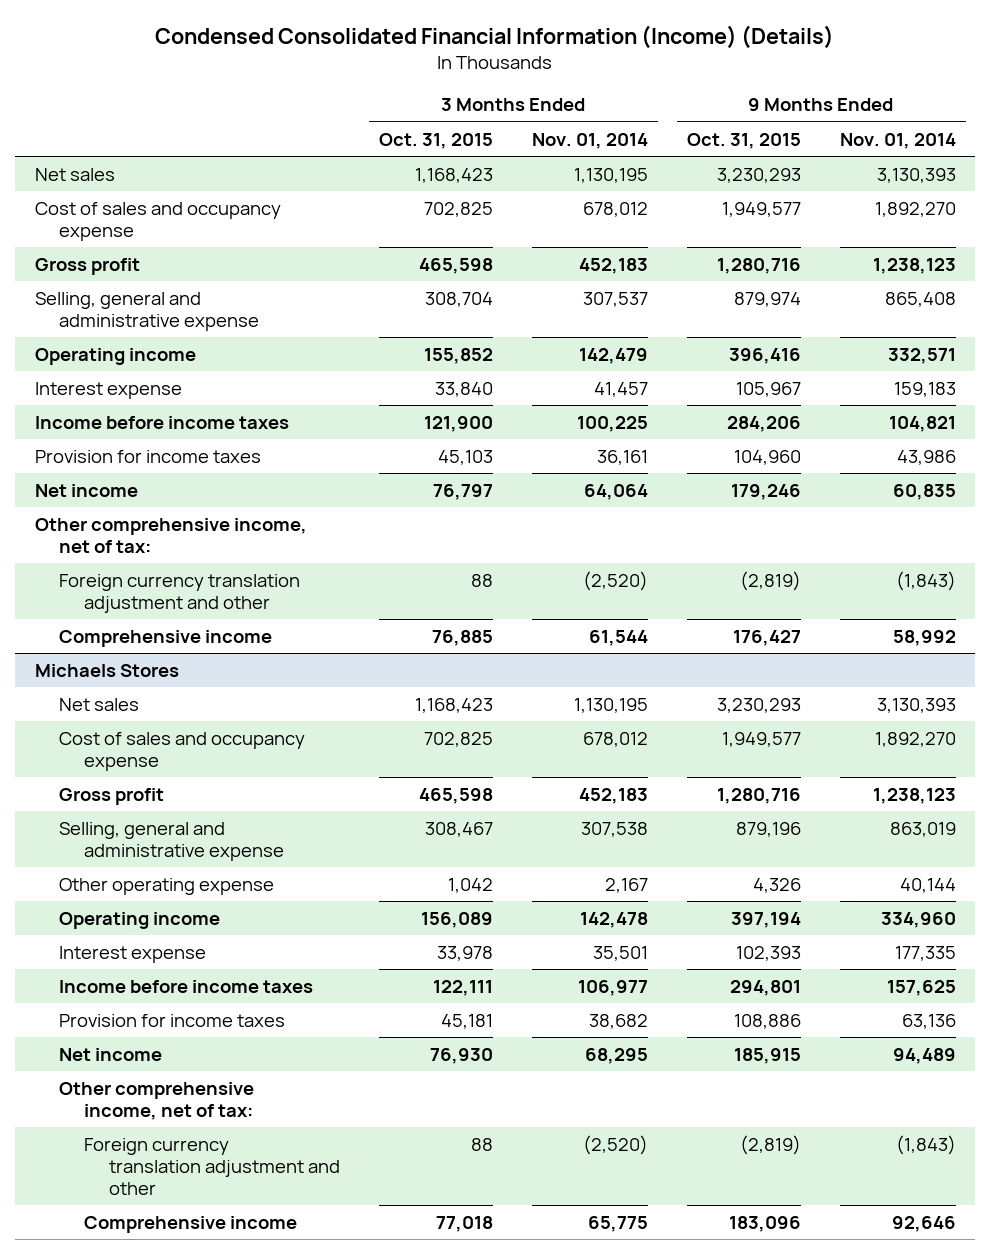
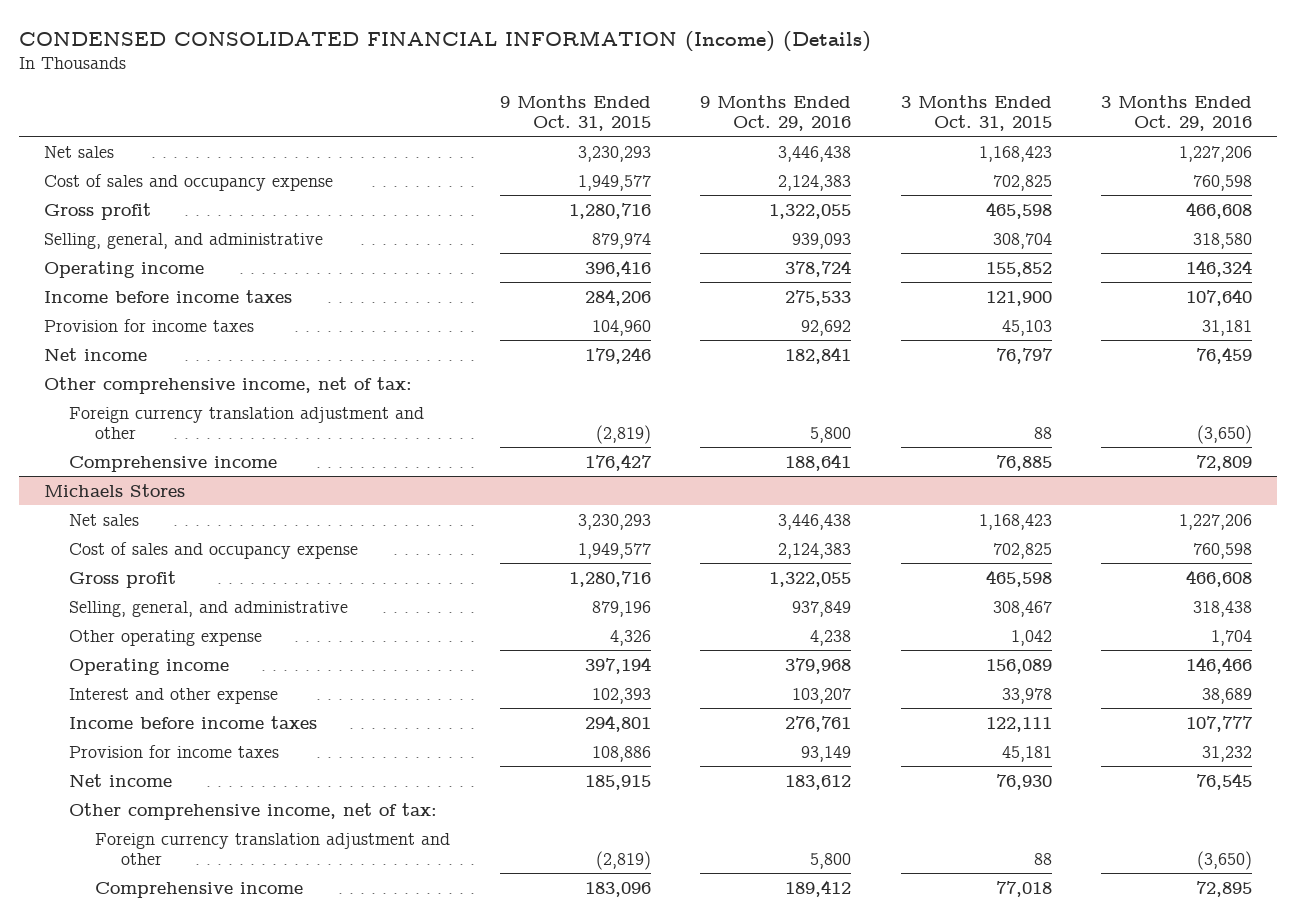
- Condensed Consolidated Financial Information (Income) (Details)
+ CONDENSED CONSOLIDATED FINANCIAL INFORMATION (Income) (Details)
- | 3 Months Ended Oct. 31, 2015 | 3 Months Ended Nov. 01, 2014 | 9 Months Ended Oct. 31, 2015 | 9 Months Ended Nov. 01, 2014
+ | 9 Months Ended Oct. 31, 2015 | 9 Months Ended Oct. 29, 2016 | 3 Months Ended Oct. 31, 2015 | 3 Months Ended Oct. 29, 2016
- Selling, general and administrative expense | 308,704 | 307,537 | 879,974 | 865,408
+ Selling, general, and administrative | 879,974 | 939,093 | 308,704 | 318,580
- Interest expense | 33,840 | 41,457 | 105,967 | 159,183
@ Michaels Stores
- Selling, general and administrative expense | 308,467 | 307,538 | 879,196 | 863,019
+ Selling, general, and administrative | 879,196 | 937,849 | 308,467 | 318,438
- Interest expense | 33,978 | 35,501 | 102,393 | 177,335
+ Interest and other expense | 102,393 | 103,207 | 33,978 | 38,689

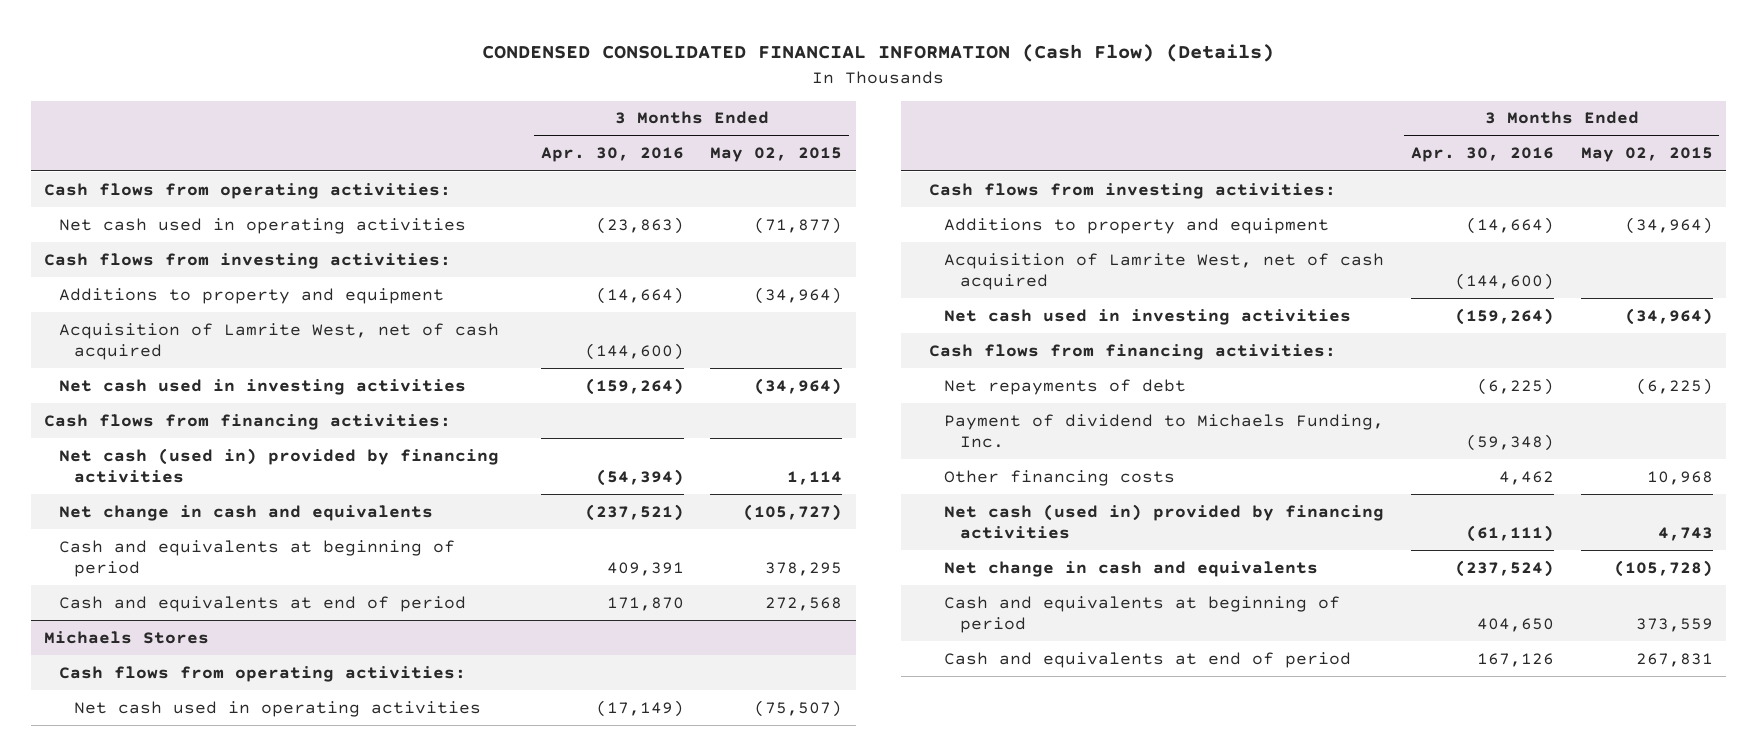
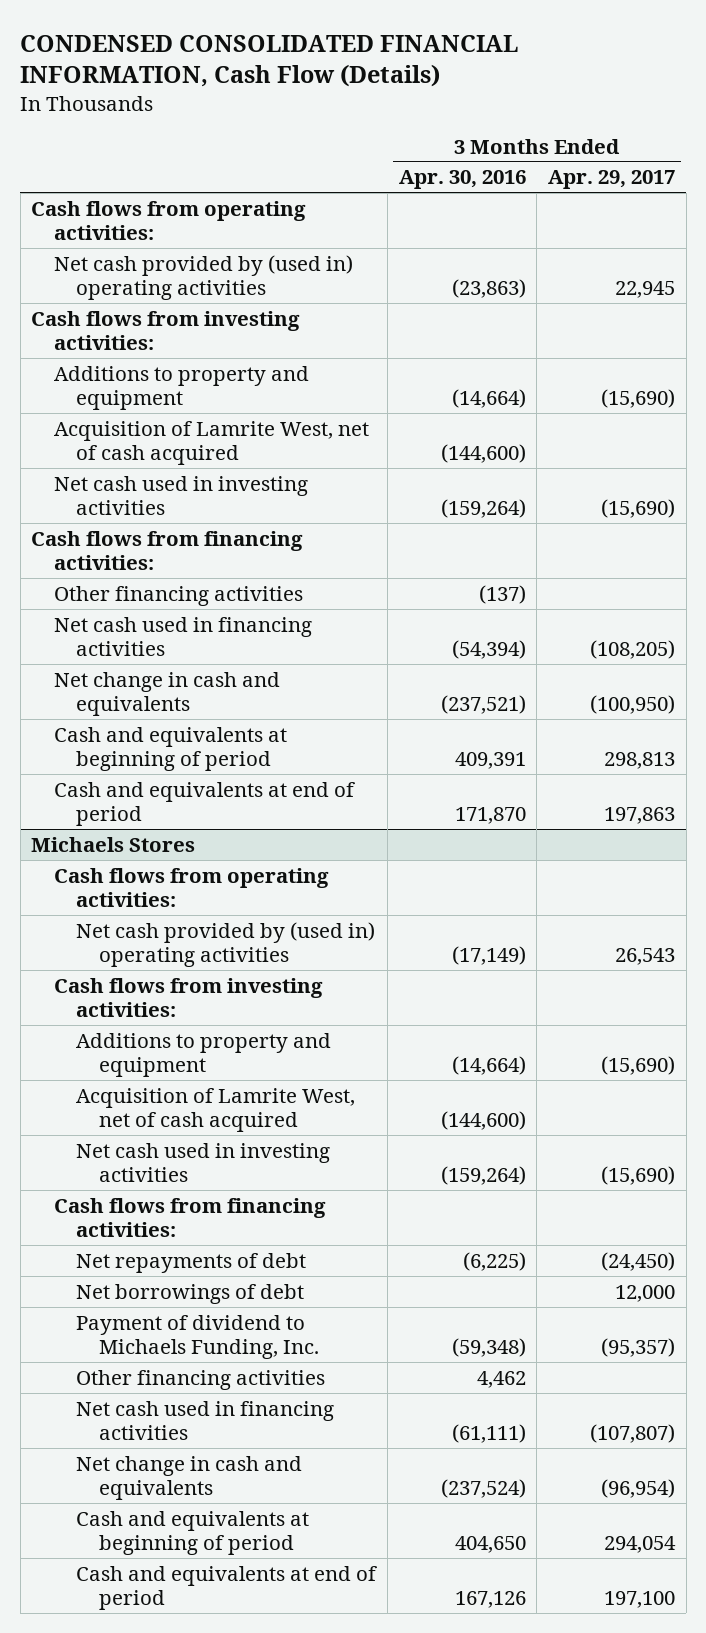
- CONDENSED CONSOLIDATED FINANCIAL INFORMATION (Cash Flow) (Details)
+ CONDENSED CONSOLIDATED FINANCIAL INFORMATION, Cash Flow (Details)
- | 3 Months Ended Apr. 30, 2016 | 3 Months Ended May 02, 2015
+ | 3 Months Ended Apr. 30, 2016 | 3 Months Ended Apr. 29, 2017
- Net cash used in operating activities | (23,863) | (71,877)
+ Net cash provided by (used in) operating activities | (23,863) | 22,945
- Net cash (used in) provided by financing activities | (54,394) | 1,114
+ Other financing activities | (137) |
+ Net cash used in financing activities | (54,394) | (108,205)
@ Michaels Stores
- Net cash used in operating activities | (17,149) | (75,507)
+ Net cash provided by (used in) operating activities | (17,149) | 26,543
+ Net borrowings of debt | | 12,000
- Other financing costs | 4,462 | 10,968
- Net cash (used in) provided by financing activities | (61,111) | 4,743
+ Other financing activities | 4,462 |
+ Net cash used in financing activities | (61,111) | (107,807)

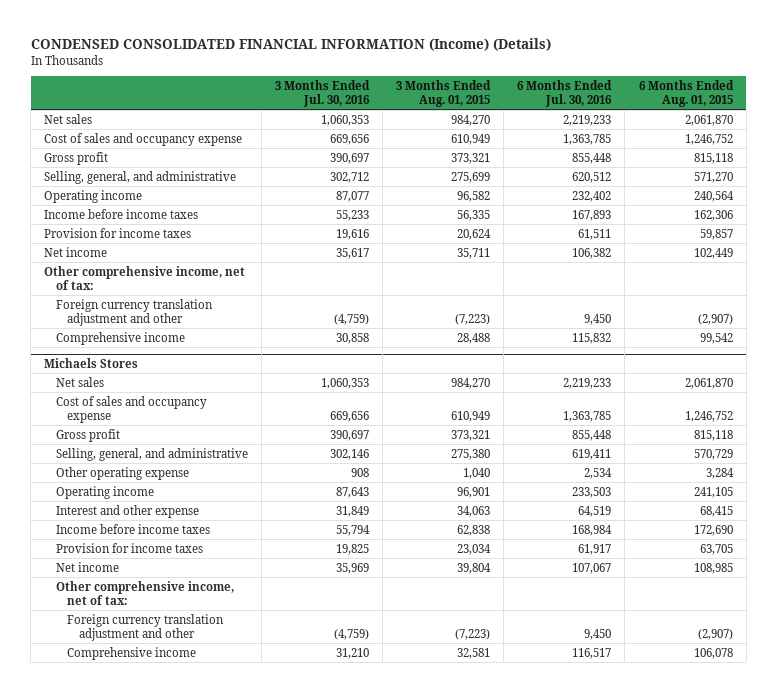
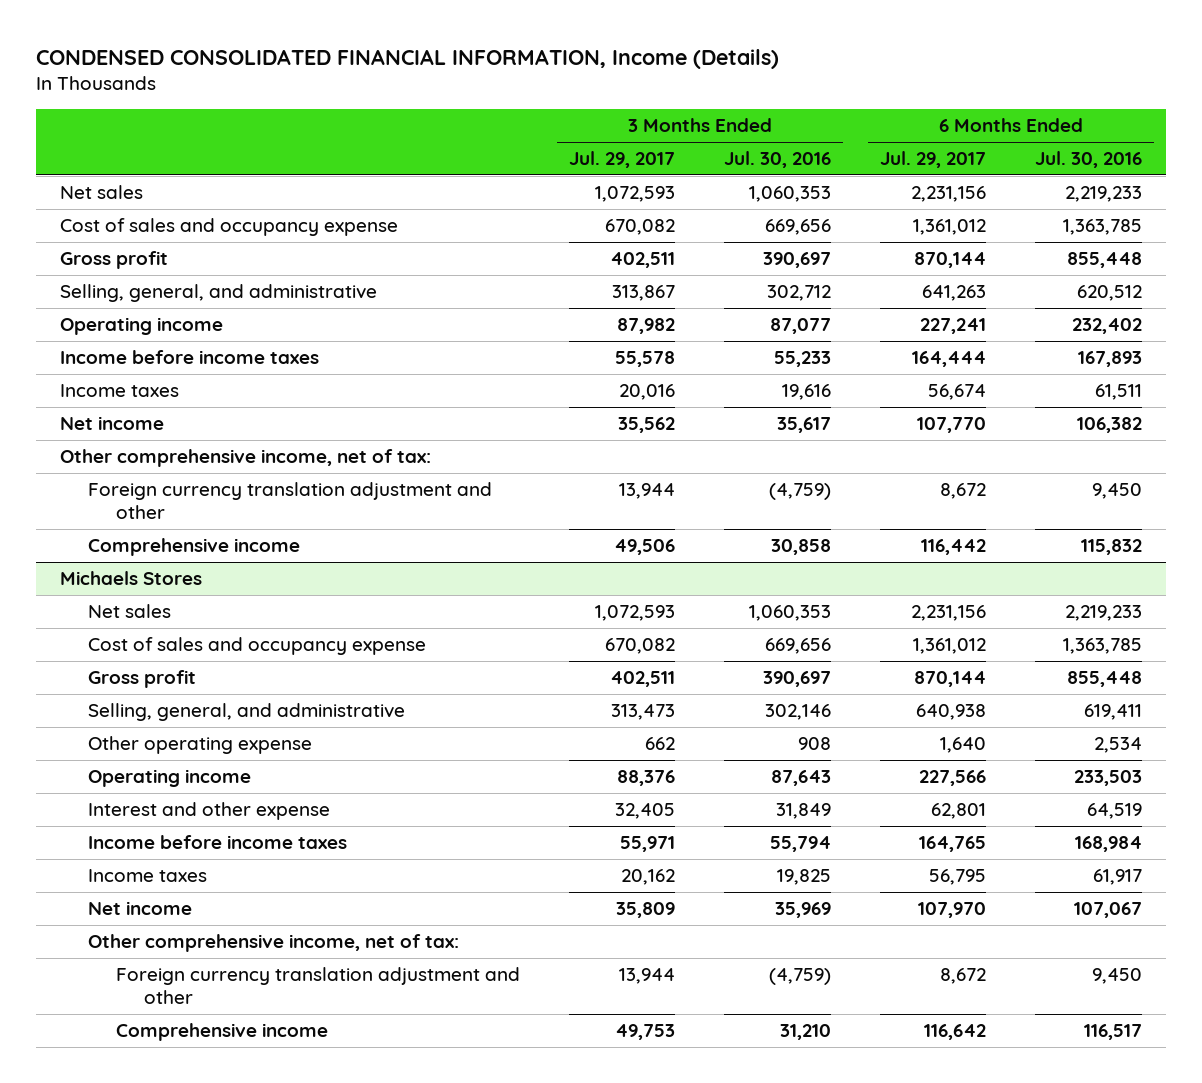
- CONDENSED CONSOLIDATED FINANCIAL INFORMATION (Income) (Details)
+ CONDENSED CONSOLIDATED FINANCIAL INFORMATION, Income (Details)
- | 3 Months Ended Jul. 30, 2016 | 3 Months Ended Aug. 01, 2015 | 6 Months Ended Jul. 30, 2016 | 6 Months Ended Aug. 01, 2015
+ | 3 Months Ended Jul. 29, 2017 | 3 Months Ended Jul. 30, 2016 | 6 Months Ended Jul. 29, 2017 | 6 Months Ended Jul. 30, 2016
- Provision for income taxes | 19,616 | 20,624 | 61,511 | 59,857
+ Income taxes | 20,016 | 19,616 | 56,674 | 61,511
@ Michaels Stores
- Provision for income taxes | 19,825 | 23,034 | 61,917 | 63,705
+ Income taxes | 20,162 | 19,825 | 56,795 | 61,917

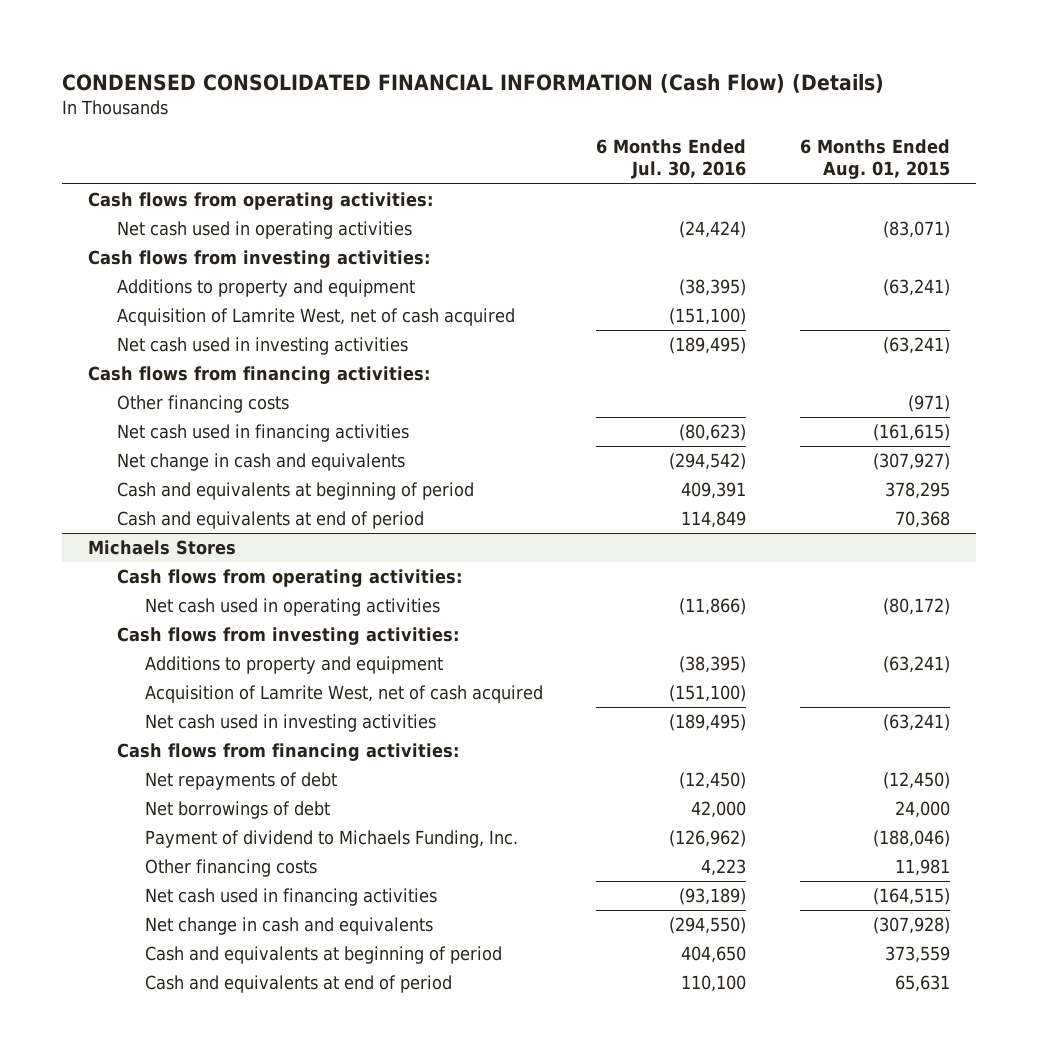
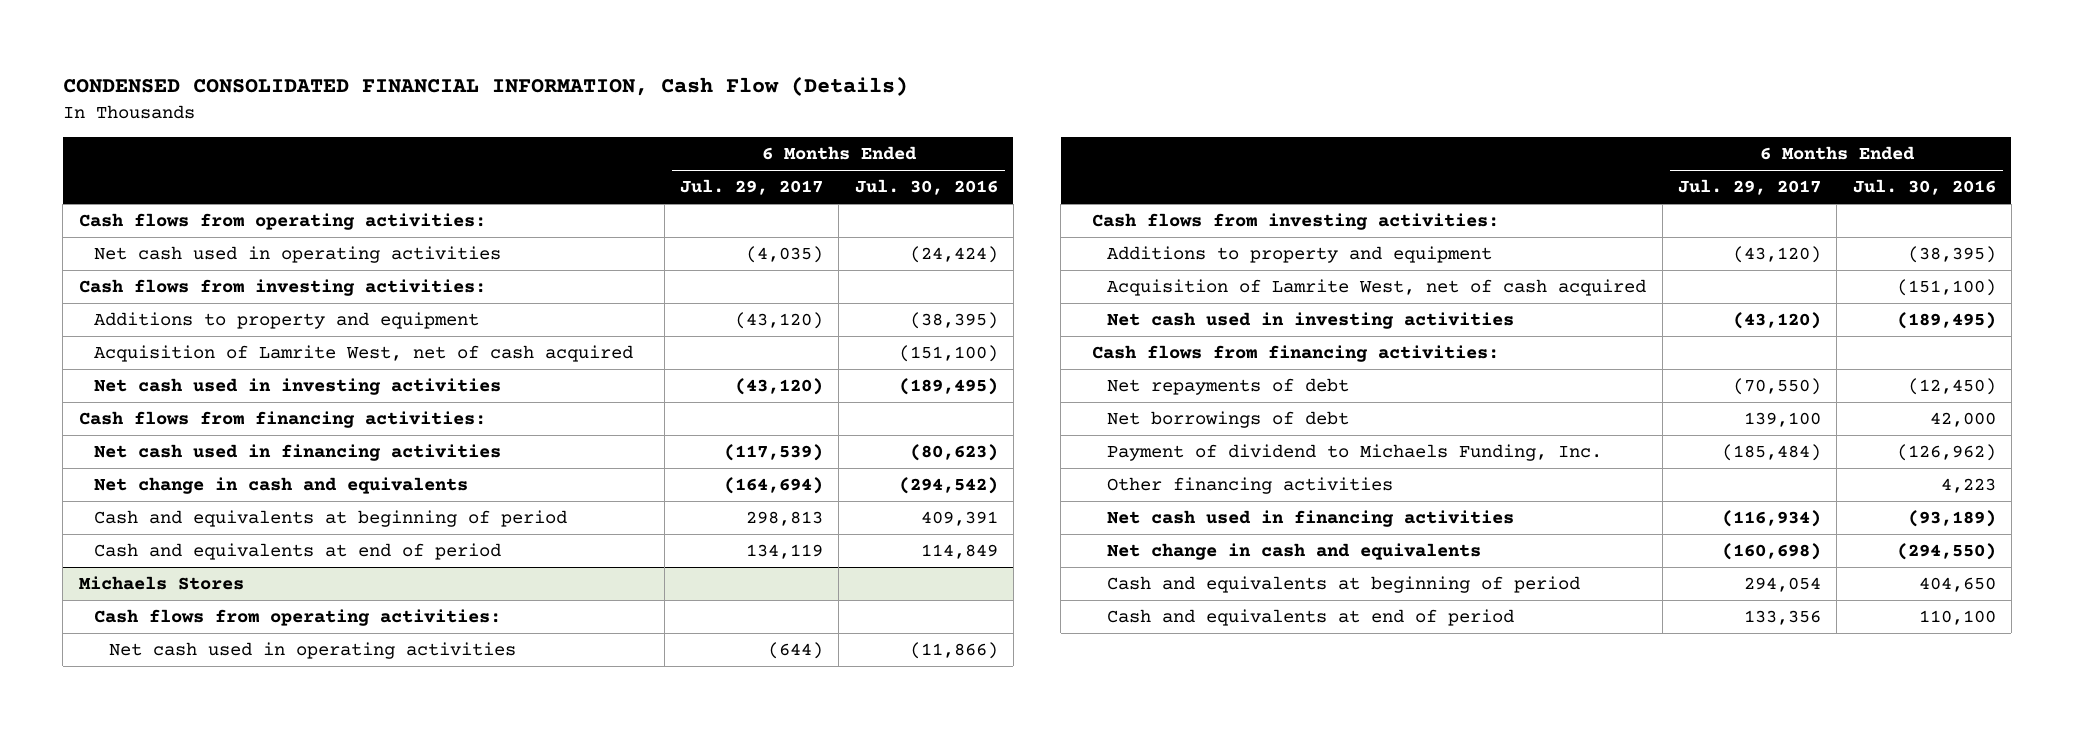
- CONDENSED CONSOLIDATED FINANCIAL INFORMATION (Cash Flow) (Details)
+ CONDENSED CONSOLIDATED FINANCIAL INFORMATION, Cash Flow (Details)
- | 6 Months Ended Jul. 30, 2016 | 6 Months Ended Aug. 01, 2015
+ | 6 Months Ended Jul. 29, 2017 | 6 Months Ended Jul. 30, 2016
- Other financing costs | | (971)
@ Michaels Stores
- Other financing costs | 4,223 | 11,981
+ Other financing activities | | 4,223

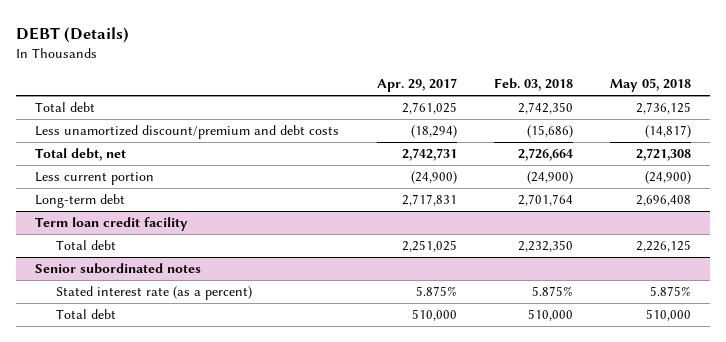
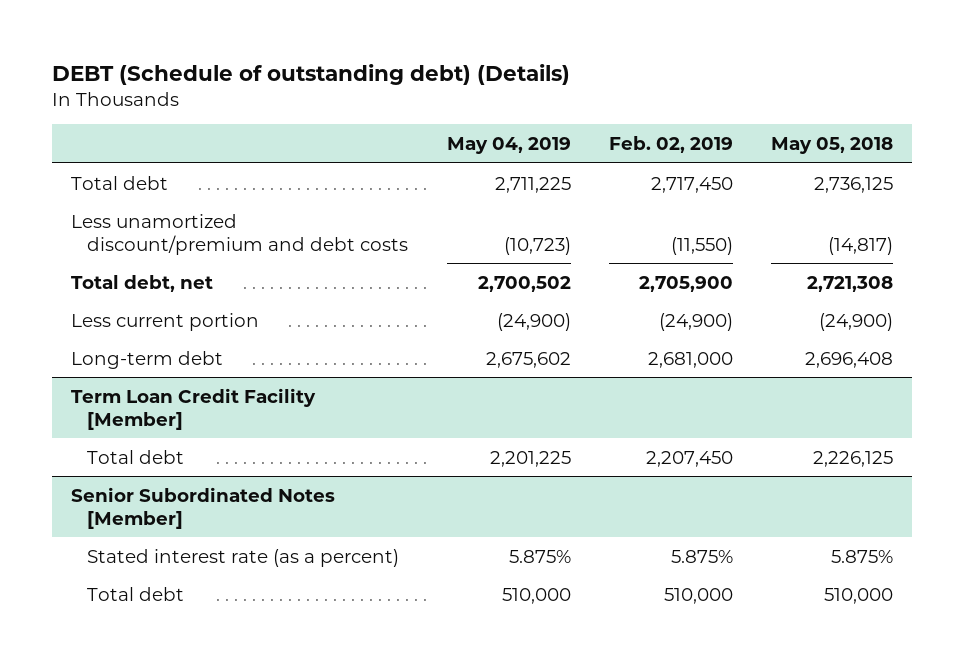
- DEBT (Details)
+ DEBT (Schedule of outstanding debt) (Details)
- | Apr. 29, 2017 | Feb. 03, 2018 | May 05, 2018
+ | May 04, 2019 | Feb. 02, 2019 | May 05, 2018
- Term loan credit facility
+ Term Loan Credit Facility [Member]
- Senior subordinated notes
+ Senior Subordinated Notes [Member]

